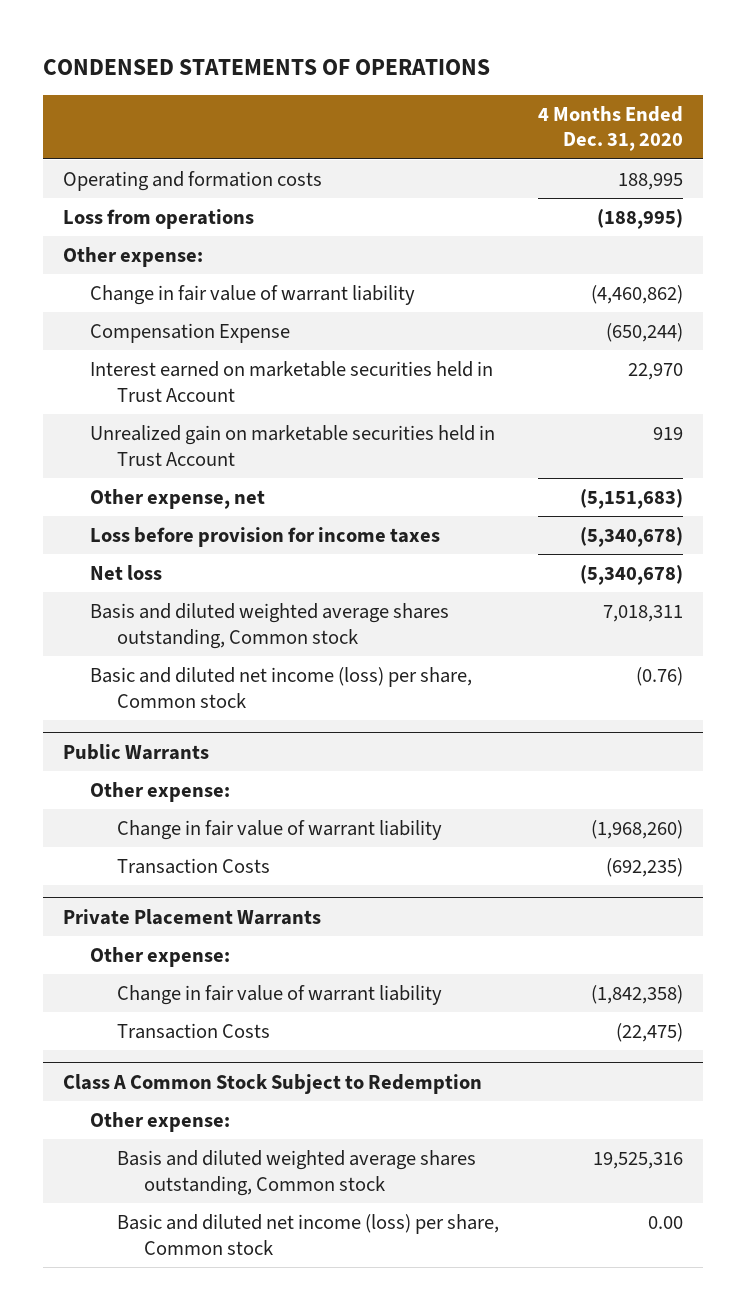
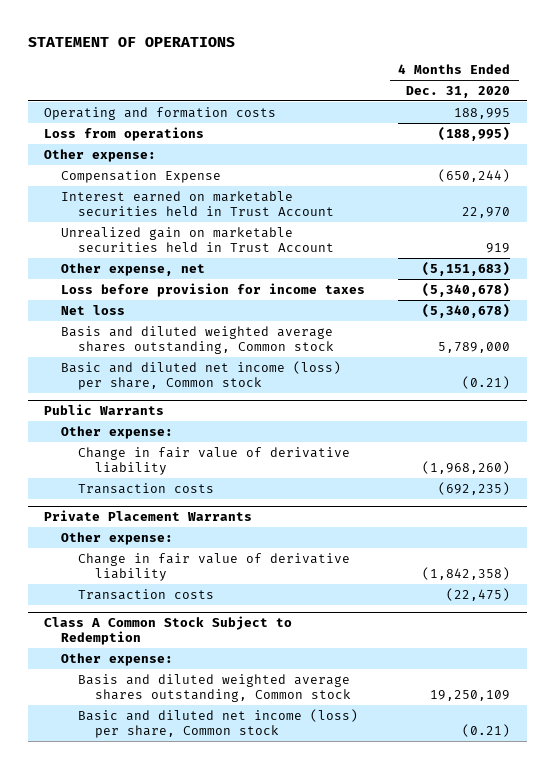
- CONDENSED STATEMENTS OF OPERATIONS
+ STATEMENT OF OPERATIONS
- Change in fair value of warrant liability | (4,460,862)
- Basis and diluted weighted average shares outstanding, Common stock | 7,018,311
- Basic and diluted net income (loss) per share, Common stock | (0.76)
+ Basis and diluted weighted average shares outstanding, Common stock | 5,789,000
+ Basic and diluted net income (loss) per share, Common stock | (0.21)
@ Public Warrants
- Change in fair value of warrant liability | (1,968,260)
- Transaction Costs | (692,235)
+ Change in fair value of derivative liability | (1,968,260)
+ Transaction costs | (692,235)
@ Private Placement Warrants
- Change in fair value of warrant liability | (1,842,358)
- Transaction Costs | (22,475)
+ Change in fair value of derivative liability | (1,842,358)
+ Transaction costs | (22,475)
@ Class A Common Stock Subject to Redemption
- Basis and diluted weighted average shares outstanding, Common stock | 19,525,316
- Basic and diluted net income (loss) per share, Common stock | 0.00
+ Basis and diluted weighted average shares outstanding, Common stock | 19,250,109
+ Basic and diluted net income (loss) per share, Common stock | (0.21)

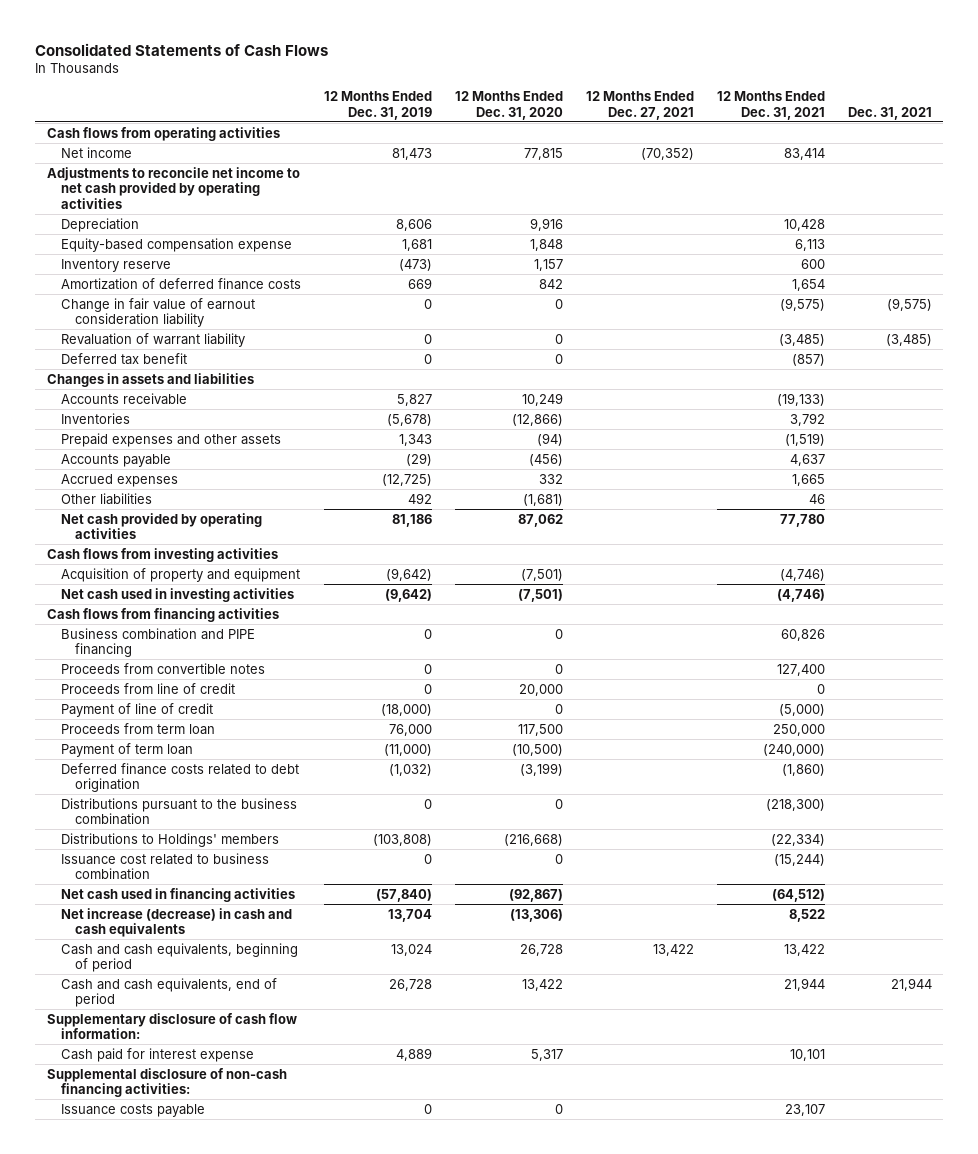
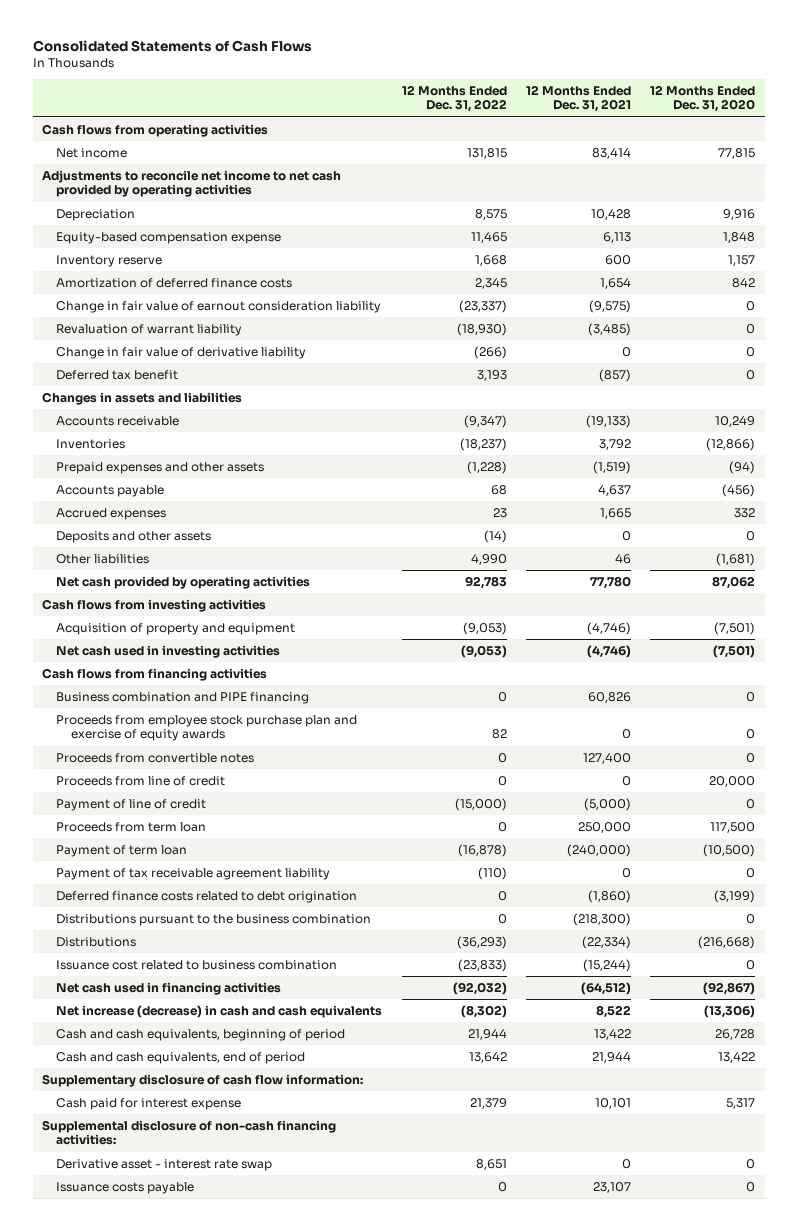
- | 12 Months Ended Dec. 31, 2019 | 12 Months Ended Dec. 31, 2020 | 12 Months Ended Dec. 27, 2021 | 12 Months Ended Dec. 31, 2021 | Dec. 31, 2021
+ | 12 Months Ended Dec. 31, 2022 | 12 Months Ended Dec. 31, 2021 | 12 Months Ended Dec. 31, 2020
+ Change in fair value of derivative liability | (266) | 0 | 0
+ Deposits and other assets | (14) | 0 | 0
+ Proceeds from employee stock purchase plan and exercise of equity awards | 82 | 0 | 0
+ Payment of tax receivable agreement liability | (110) | 0 | 0
- Distributions to Holdings' members | (103,808) | (216,668) | | (22,334) |
+ Distributions | (36,293) | (22,334) | (216,668)
+ Derivative asset - interest rate swap | 8,651 | 0 | 0

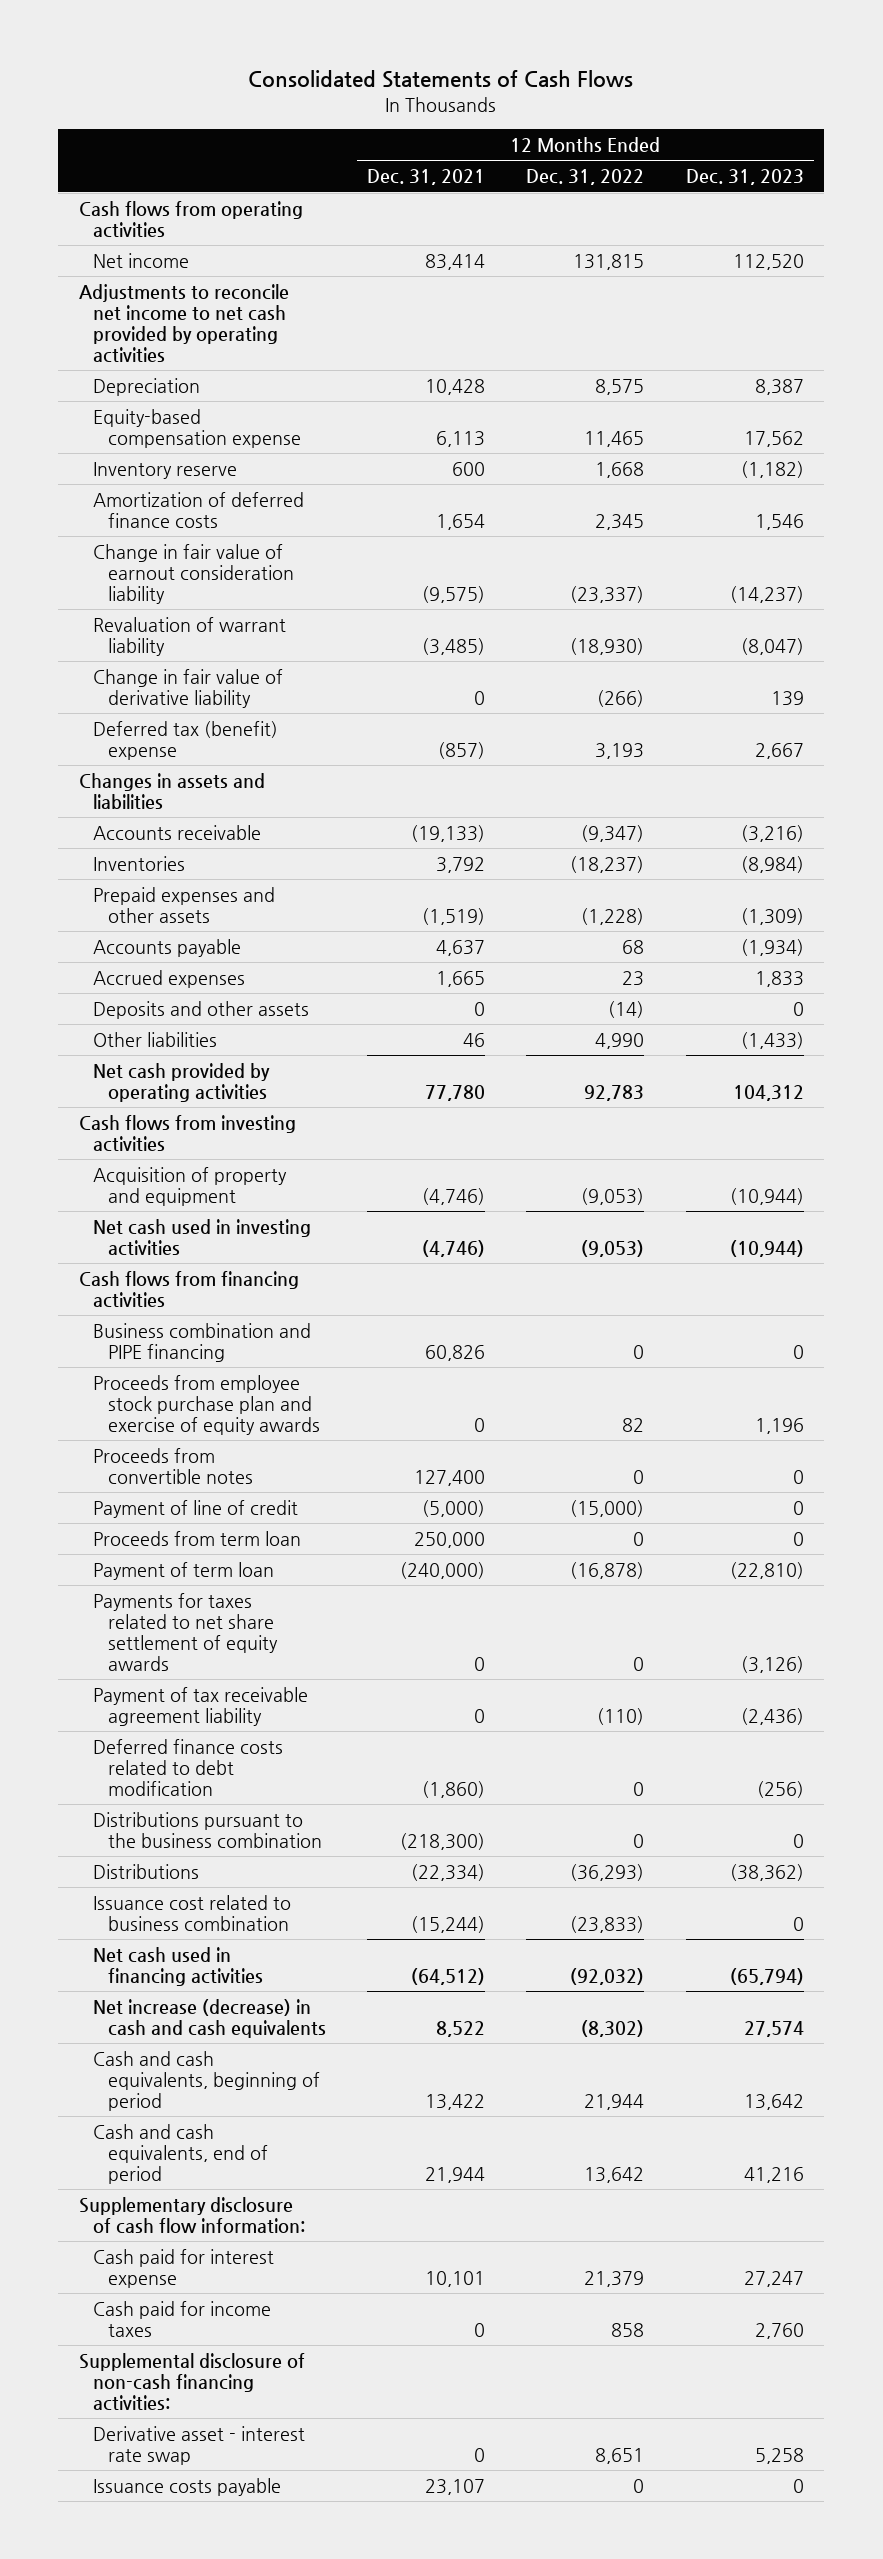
- | 12 Months Ended Dec. 31, 2022 | 12 Months Ended Dec. 31, 2021 | 12 Months Ended Dec. 31, 2020
+ | 12 Months Ended Dec. 31, 2021 | 12 Months Ended Dec. 31, 2022 | 12 Months Ended Dec. 31, 2023
- Deferred tax benefit | 3,193 | (857) | 0
+ Deferred tax (benefit) expense | (857) | 3,193 | 2,667
- Proceeds from line of credit | 0 | 0 | 20,000
+ Payments for taxes related to net share settlement of equity awards | 0 | 0 | (3,126)
- Deferred finance costs related to debt origination | 0 | (1,860) | (3,199)
+ Deferred finance costs related to debt modification | (1,860) | 0 | (256)
+ Cash paid for income taxes | 0 | 858 | 2,760

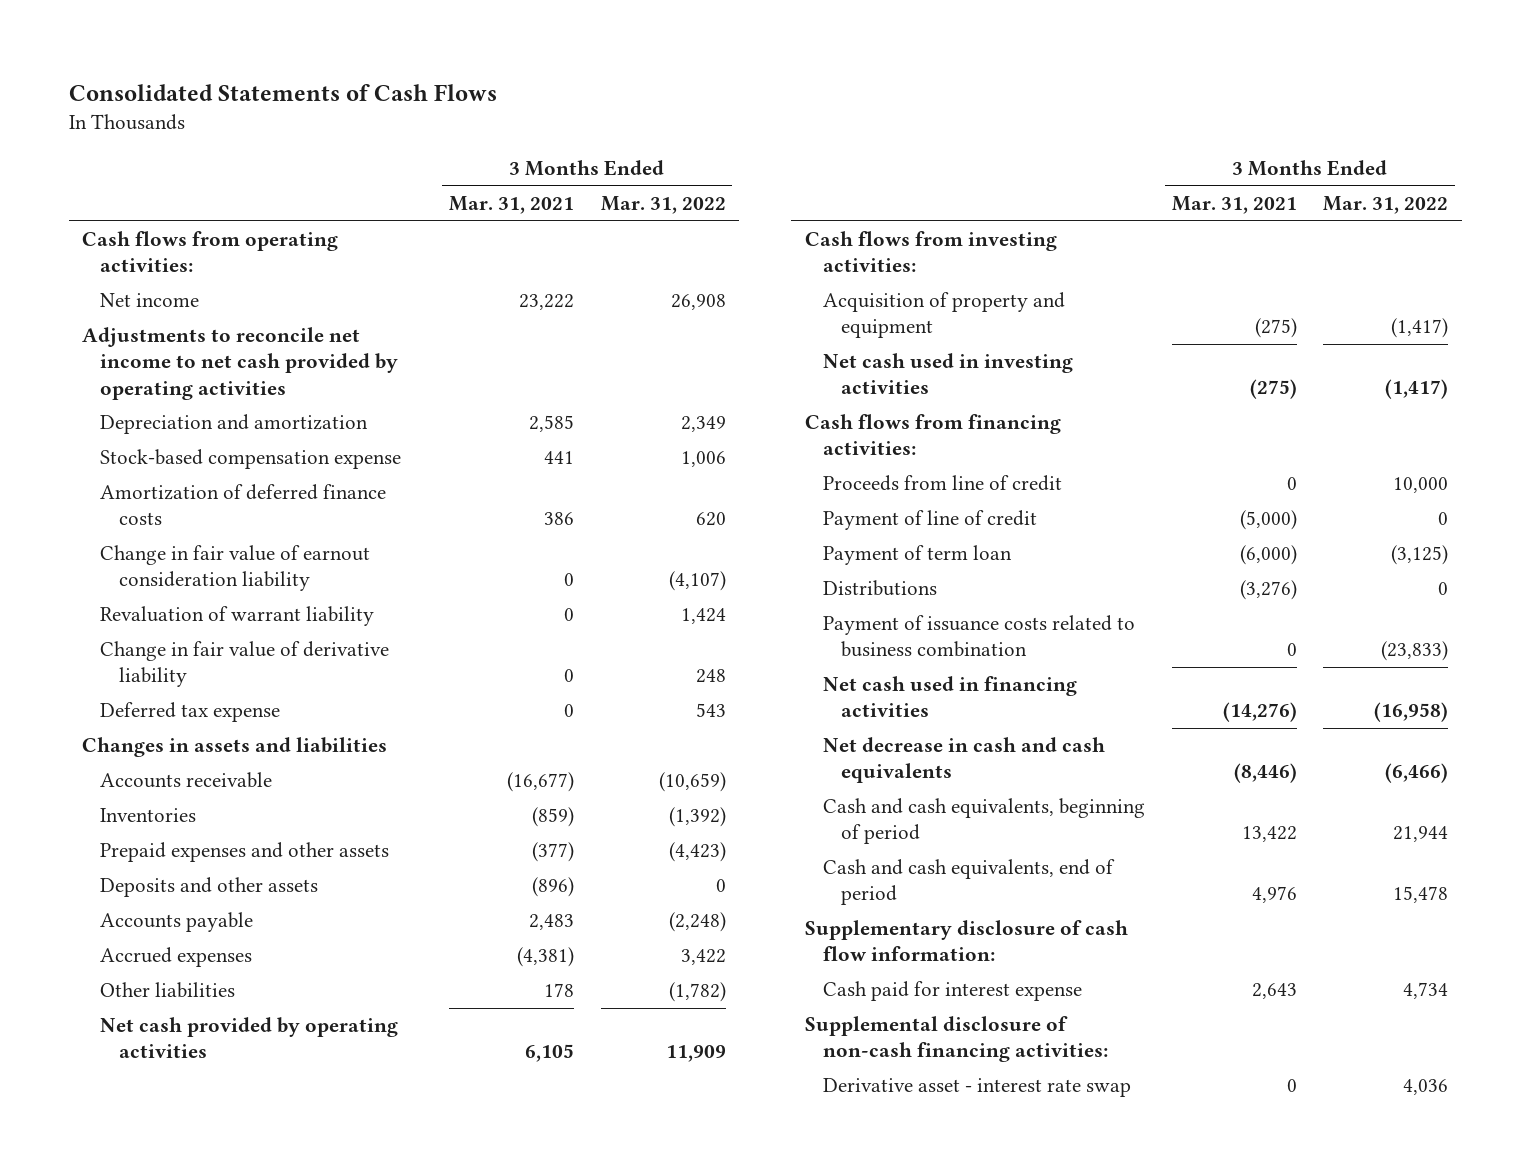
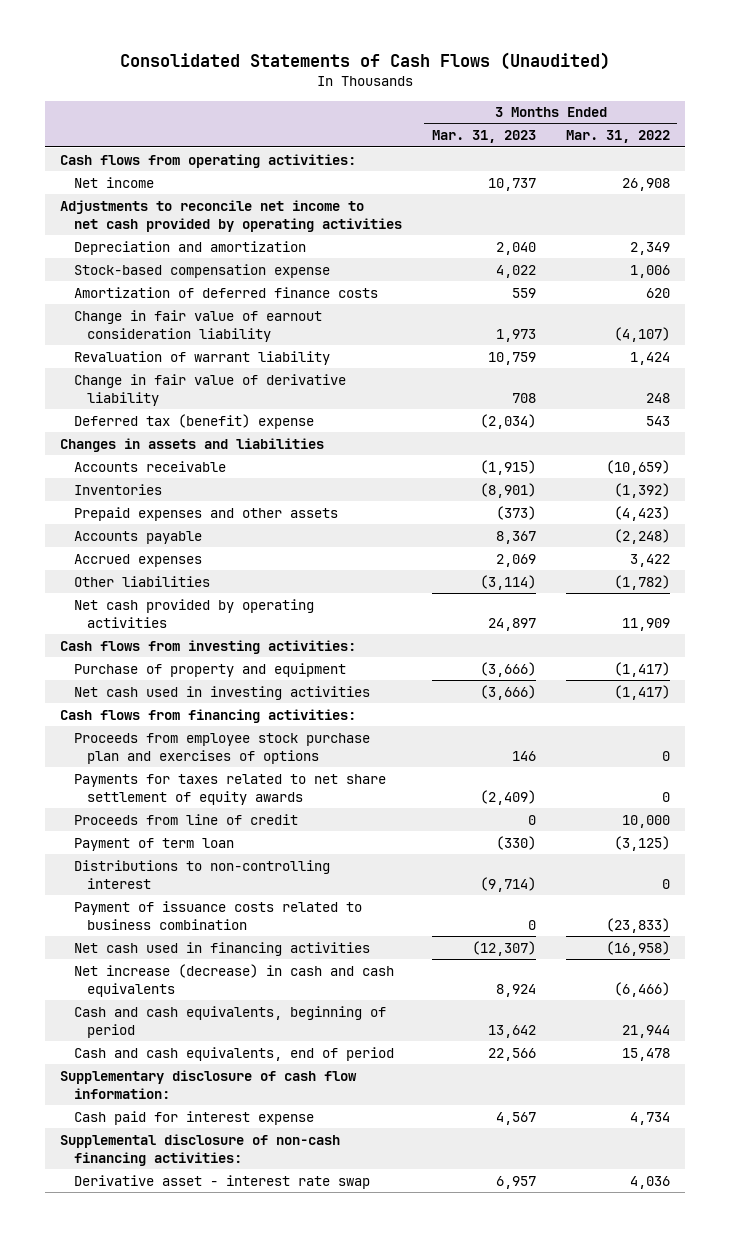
- Consolidated Statements of Cash Flows
+ Consolidated Statements of Cash Flows (Unaudited)
- | 3 Months Ended Mar. 31, 2021 | 3 Months Ended Mar. 31, 2022
+ | 3 Months Ended Mar. 31, 2023 | 3 Months Ended Mar. 31, 2022
- Deferred tax expense | 0 | 543
+ Deferred tax (benefit) expense | (2,034) | 543
- Deposits and other assets | (896) | 0
- Acquisition of property and equipment | (275) | (1,417)
+ Purchase of property and equipment | (3,666) | (1,417)
+ Proceeds from employee stock purchase plan and exercises of options | 146 | 0
+ Payments for taxes related to net share settlement of equity awards | (2,409) | 0
- Payment of line of credit | (5,000) | 0
- Distributions | (3,276) | 0
+ Distributions to non-controlling interest | (9,714) | 0
- Net decrease in cash and cash equivalents | (8,446) | (6,466)
+ Net increase (decrease) in cash and cash equivalents | 8,924 | (6,466)

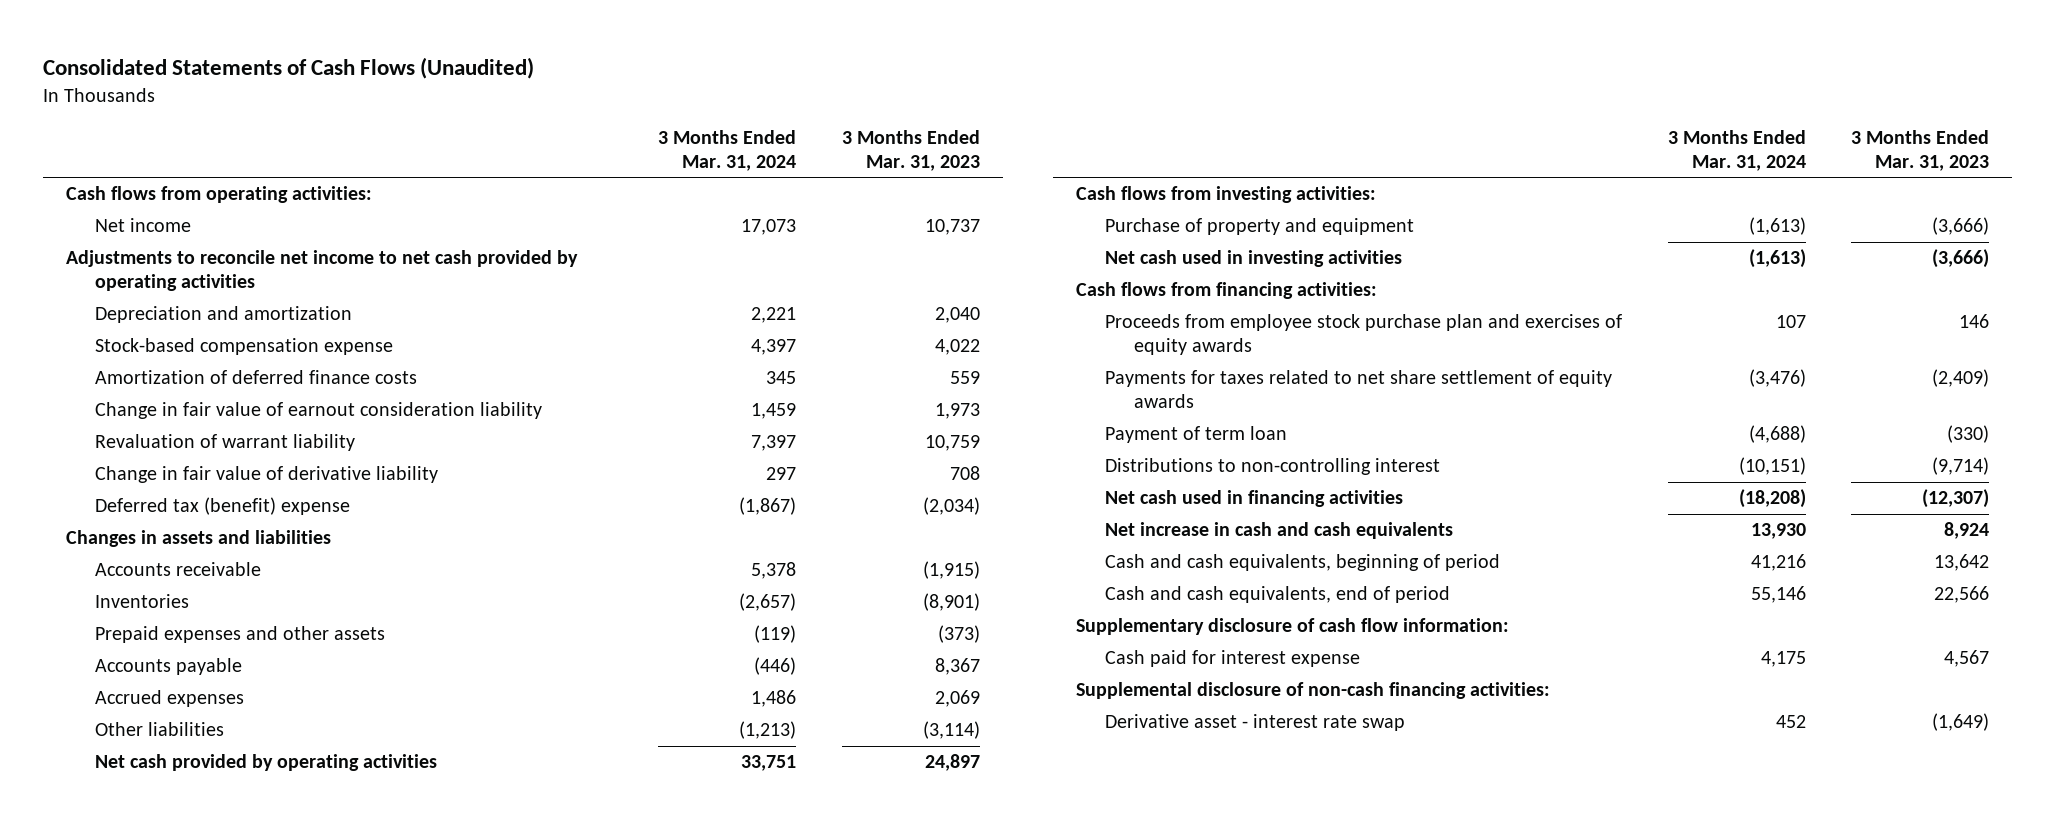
- | 3 Months Ended Mar. 31, 2023 | 3 Months Ended Mar. 31, 2022
+ | 3 Months Ended Mar. 31, 2024 | 3 Months Ended Mar. 31, 2023
- Proceeds from employee stock purchase plan and exercises of options | 146 | 0
+ Proceeds from employee stock purchase plan and exercises of equity awards | 107 | 146
- Proceeds from line of credit | 0 | 10,000
- Payment of issuance costs related to business combination | 0 | (23,833)
- Net increase (decrease) in cash and cash equivalents | 8,924 | (6,466)
+ Net increase in cash and cash equivalents | 13,930 | 8,924
- Derivative asset - interest rate swap | 6,957 | 4,036
+ Derivative asset - interest rate swap | 452 | (1,649)

